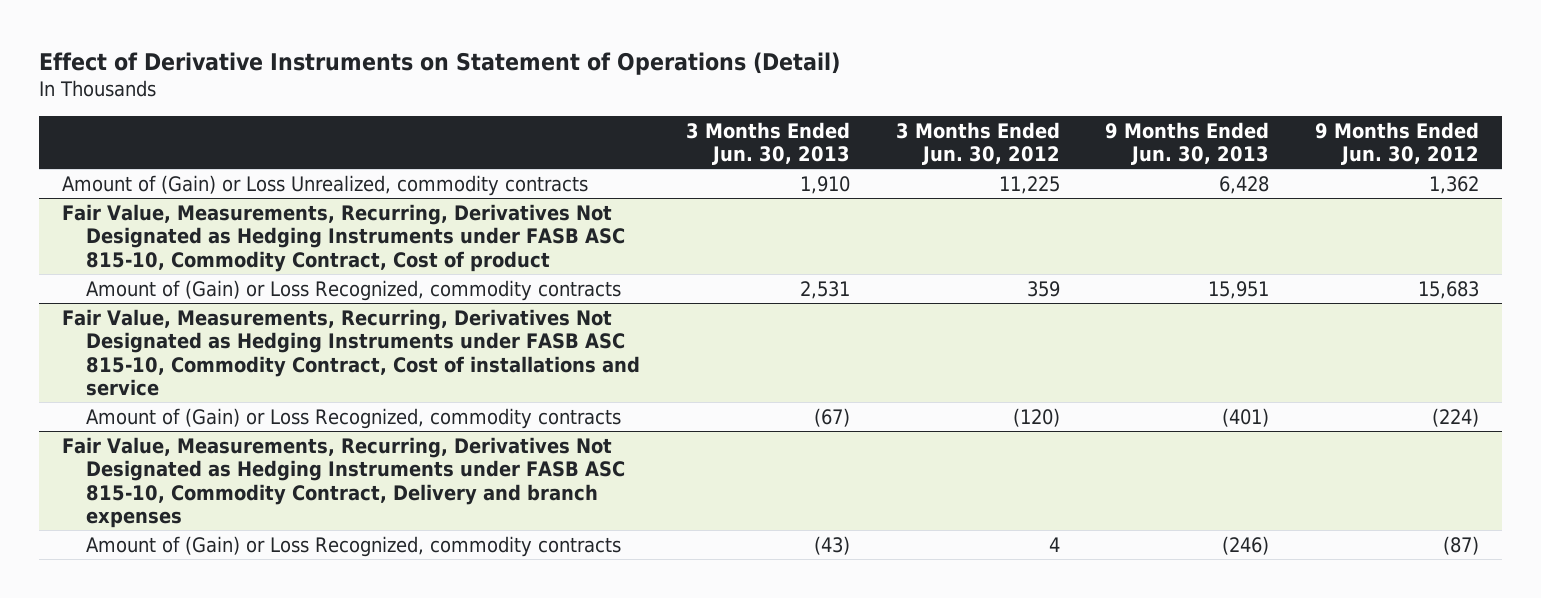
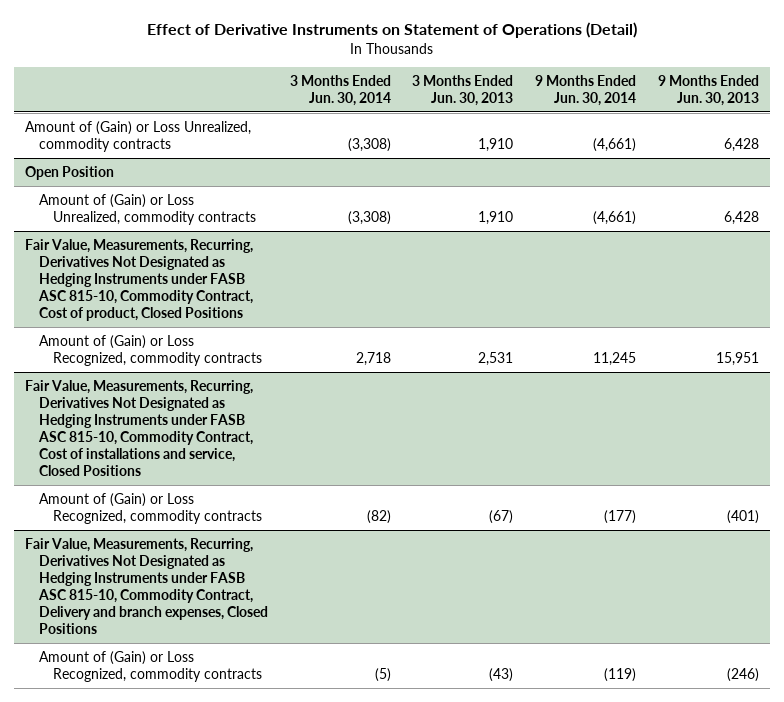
- | 3 Months Ended Jun. 30, 2013 | 3 Months Ended Jun. 30, 2012 | 9 Months Ended Jun. 30, 2013 | 9 Months Ended Jun. 30, 2012
+ | 3 Months Ended Jun. 30, 2014 | 3 Months Ended Jun. 30, 2013 | 9 Months Ended Jun. 30, 2014 | 9 Months Ended Jun. 30, 2013
- Fair Value, Measurements, Recurring, Derivatives Not Designated as Hedging Instruments under FASB ASC 815-10, Commodity Contract, Cost of product
+ Open Position
+ Amount of (Gain) or Loss Unrealized, commodity contracts | (3,308) | 1,910 | (4,661) | 6,428
+ Fair Value, Measurements, Recurring, Derivatives Not Designated as Hedging Instruments under FASB ASC 815-10, Commodity Contract, Cost of product, Closed Positions
- Fair Value, Measurements, Recurring, Derivatives Not Designated as Hedging Instruments under FASB ASC 815-10, Commodity Contract, Cost of installations and service
+ Fair Value, Measurements, Recurring, Derivatives Not Designated as Hedging Instruments under FASB ASC 815-10, Commodity Contract, Cost of installations and service, Closed Positions
- Fair Value, Measurements, Recurring, Derivatives Not Designated as Hedging Instruments under FASB ASC 815-10, Commodity Contract, Delivery and branch expenses
+ Fair Value, Measurements, Recurring, Derivatives Not Designated as Hedging Instruments under FASB ASC 815-10, Commodity Contract, Delivery and branch expenses, Closed Positions

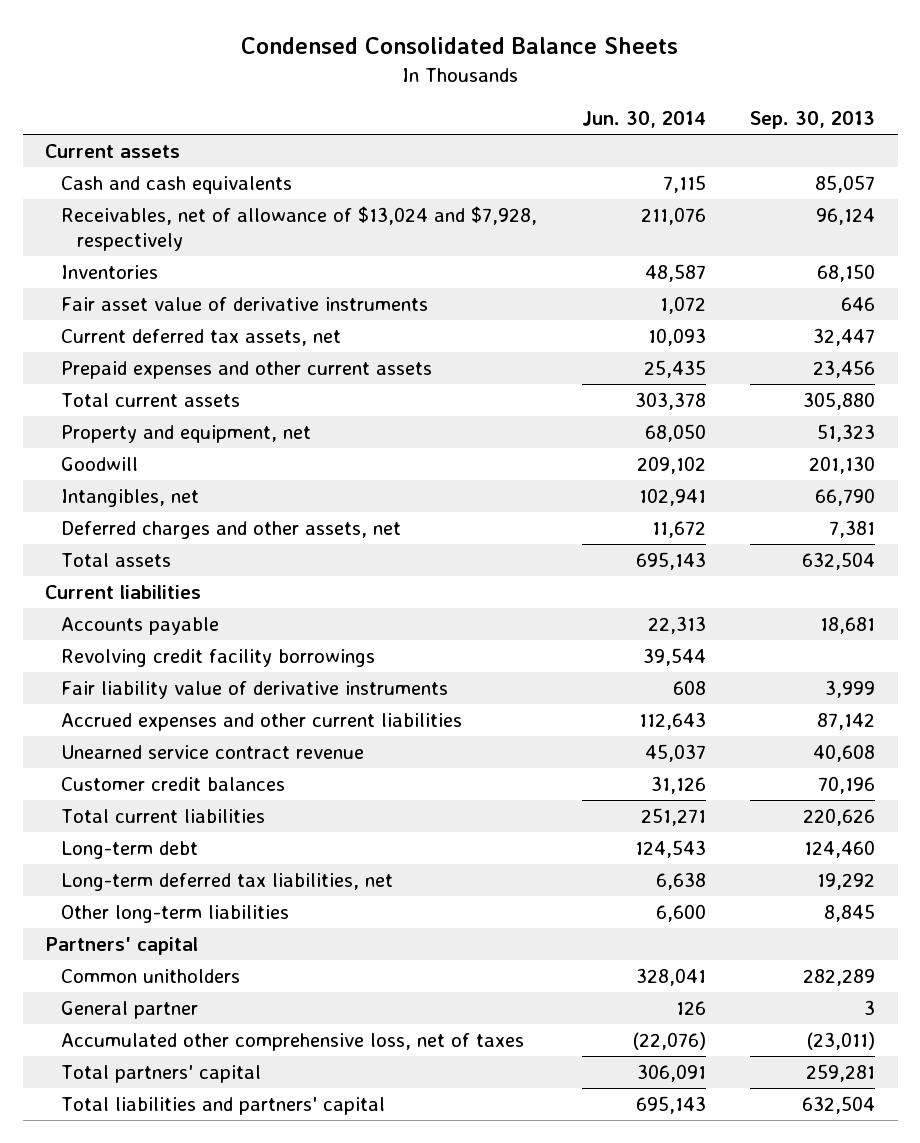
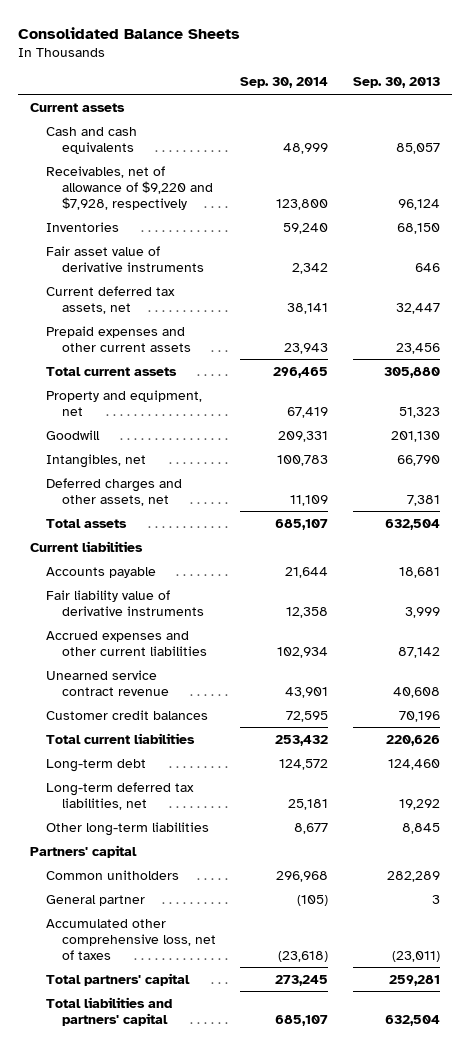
- Condensed Consolidated Balance Sheets
+ Consolidated Balance Sheets
- | Jun. 30, 2014 | Sep. 30, 2013
+ | Sep. 30, 2014 | Sep. 30, 2013
- Receivables, net of allowance of $13,024 and $7,928, respectively | 211,076 | 96,124
+ Receivables, net of allowance of $9,220 and $7,928, respectively | 123,800 | 96,124
- Revolving credit facility borrowings | 39,544 |

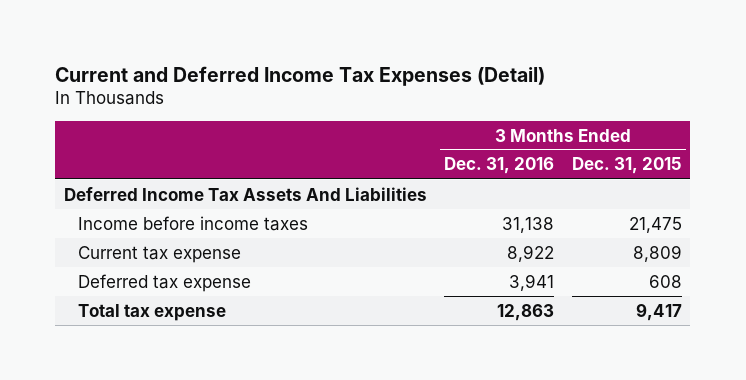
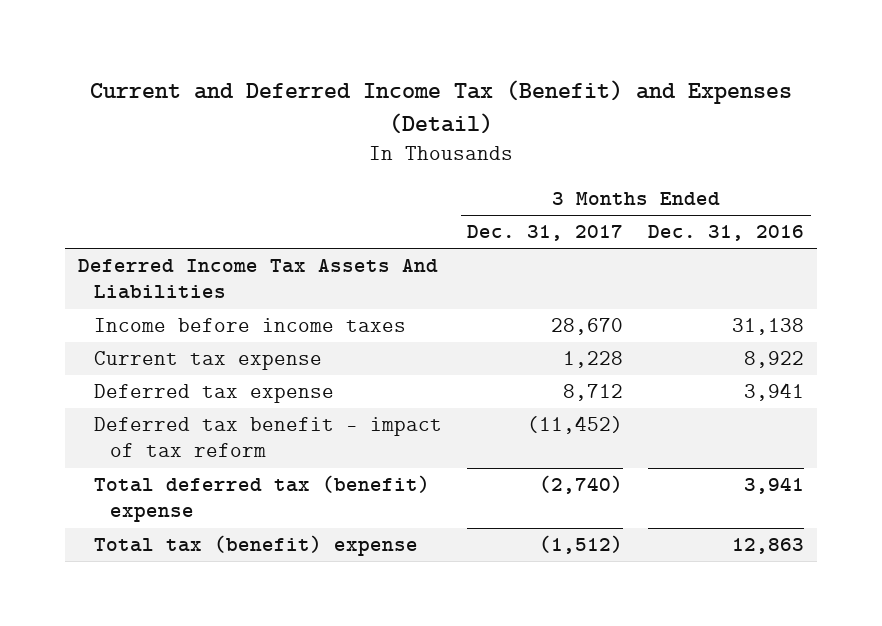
- Current and Deferred Income Tax Expenses (Detail)
+ Current and Deferred Income Tax (Benefit) and Expenses (Detail)
- | 3 Months Ended Dec. 31, 2016 | 3 Months Ended Dec. 31, 2015
+ | 3 Months Ended Dec. 31, 2017 | 3 Months Ended Dec. 31, 2016
- Total tax expense | 12,863 | 9,417
+ Deferred tax benefit - impact of tax reform | (11,452) |
+ Total deferred tax (benefit) expense | (2,740) | 3,941
+ Total tax (benefit) expense | (1,512) | 12,863

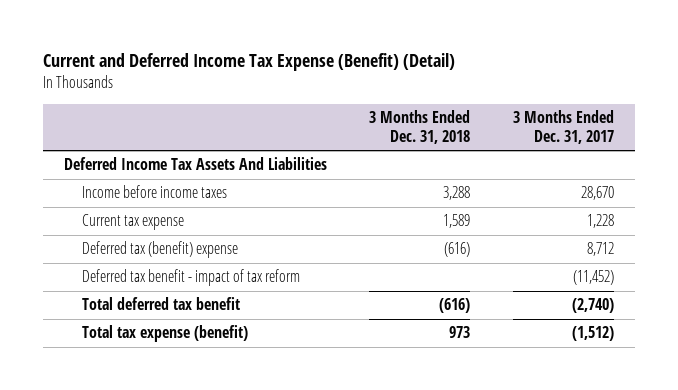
- Current and Deferred Income Tax (Benefit) and Expenses (Detail)
+ Current and Deferred Income Tax Expense (Benefit) (Detail)
- | 3 Months Ended Dec. 31, 2017 | 3 Months Ended Dec. 31, 2016
+ | 3 Months Ended Dec. 31, 2018 | 3 Months Ended Dec. 31, 2017
- Deferred tax expense | 8,712 | 3,941
+ Deferred tax (benefit) expense | (616) | 8,712
- Total deferred tax (benefit) expense | (2,740) | 3,941
- Total tax (benefit) expense | (1,512) | 12,863
+ Total deferred tax benefit | (616) | (2,740)
+ Total tax expense (benefit) | 973 | (1,512)

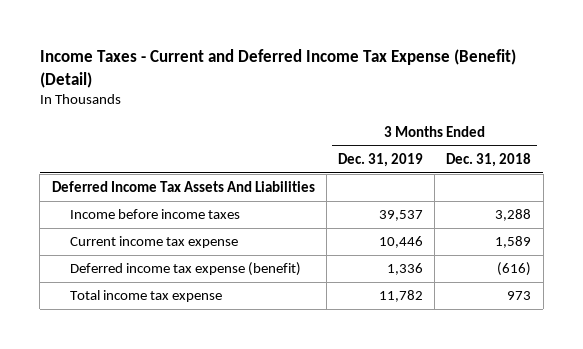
- Current and Deferred Income Tax Expense (Benefit) (Detail)
+ Income Taxes - Current and Deferred Income Tax Expense (Benefit) (Detail)
- | 3 Months Ended Dec. 31, 2018 | 3 Months Ended Dec. 31, 2017
+ | 3 Months Ended Dec. 31, 2019 | 3 Months Ended Dec. 31, 2018
- Current tax expense | 1,589 | 1,228
- Deferred tax (benefit) expense | (616) | 8,712
- Deferred tax benefit - impact of tax reform | | (11,452)
- Total deferred tax benefit | (616) | (2,740)
- Total tax expense (benefit) | 973 | (1,512)
+ Current income tax expense | 10,446 | 1,589
+ Deferred income tax expense (benefit) | 1,336 | (616)
+ Total income tax expense | 11,782 | 973

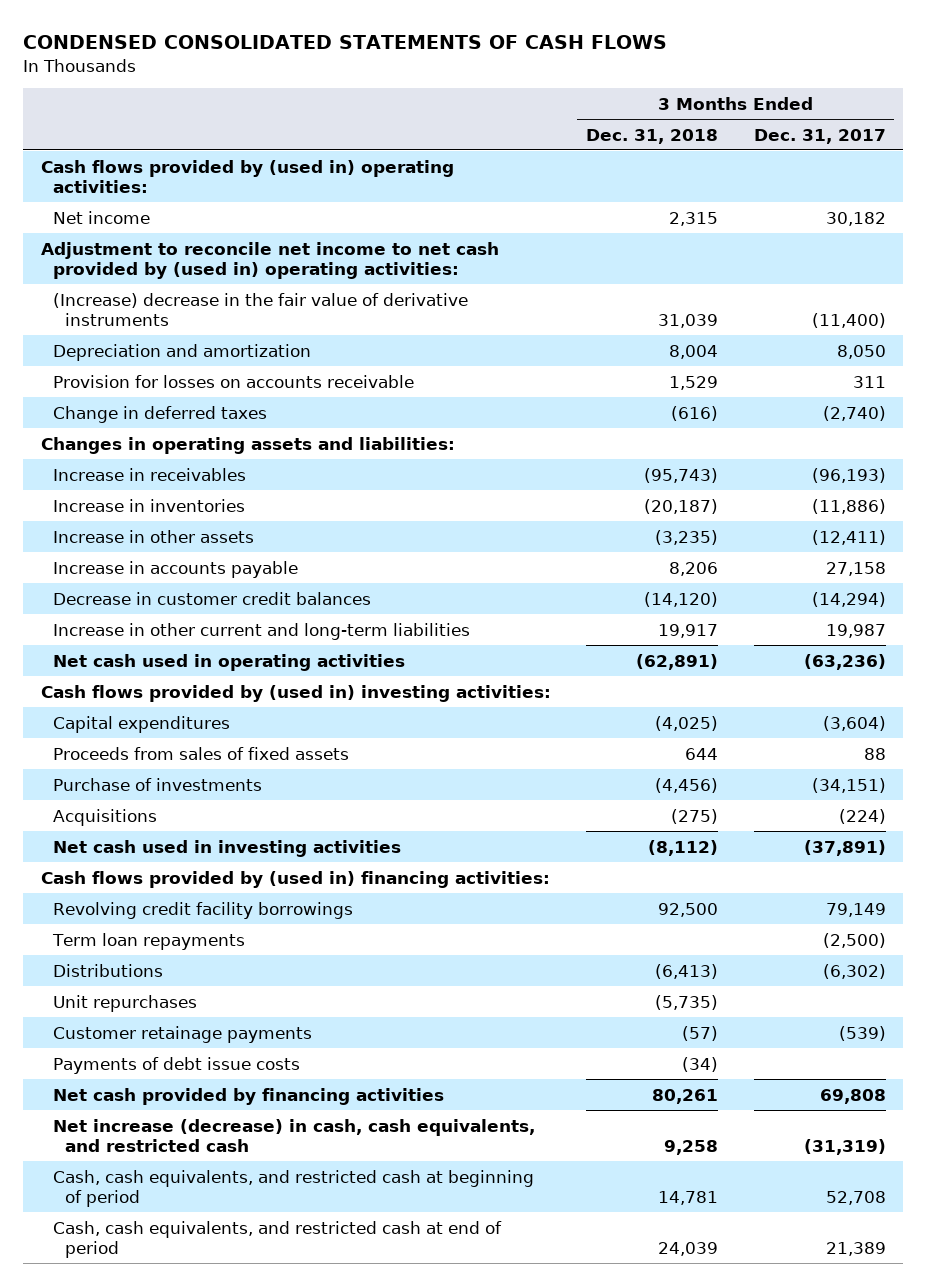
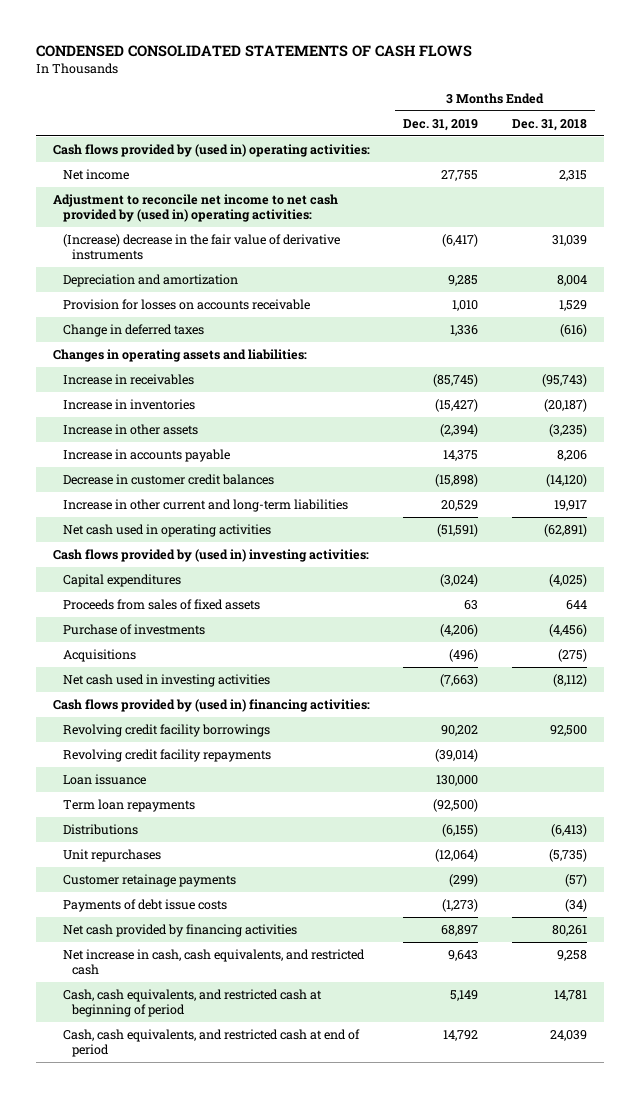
- | 3 Months Ended Dec. 31, 2018 | 3 Months Ended Dec. 31, 2017
+ | 3 Months Ended Dec. 31, 2019 | 3 Months Ended Dec. 31, 2018
+ Revolving credit facility repayments | (39,014) |
+ Loan issuance | 130,000 |
- Net increase (decrease) in cash, cash equivalents, and restricted cash | 9,258 | (31,319)
+ Net increase in cash, cash equivalents, and restricted cash | 9,643 | 9,258

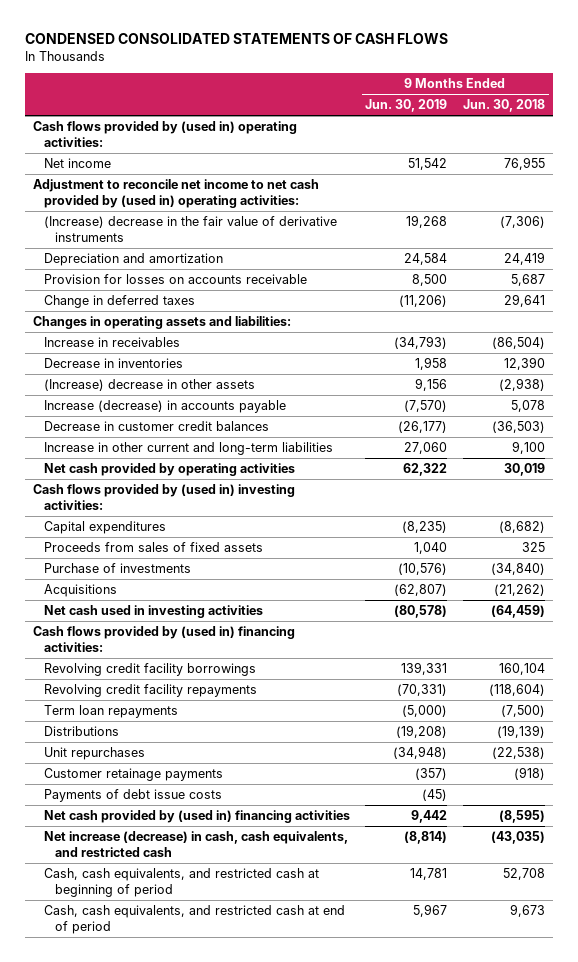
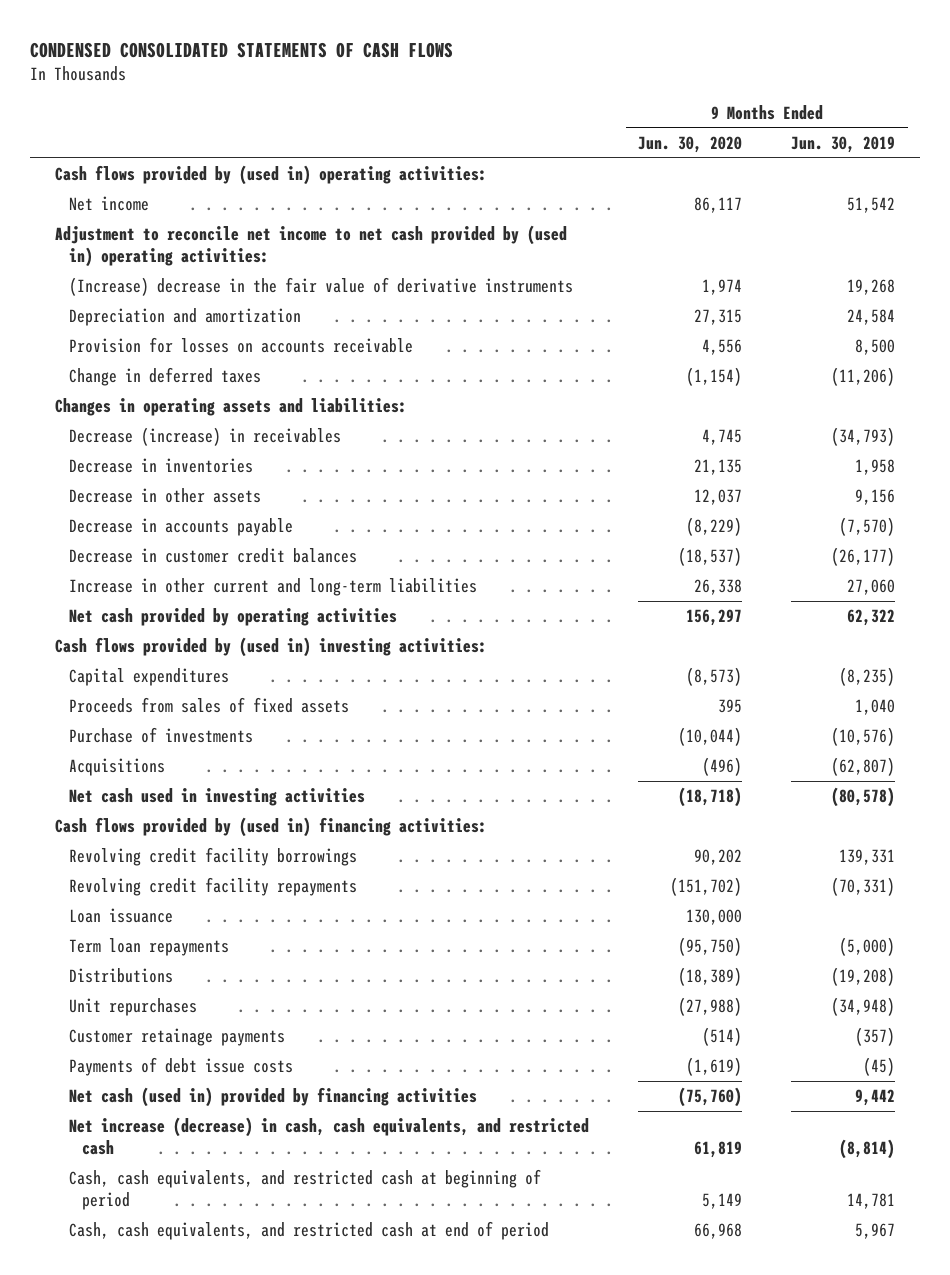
- | 9 Months Ended Jun. 30, 2019 | 9 Months Ended Jun. 30, 2018
+ | 9 Months Ended Jun. 30, 2020 | 9 Months Ended Jun. 30, 2019
- Increase in receivables | (34,793) | (86,504)
+ Decrease (increase) in receivables | 4,745 | (34,793)
- (Increase) decrease in other assets | 9,156 | (2,938)
- Increase (decrease) in accounts payable | (7,570) | 5,078
+ Decrease in other assets | 12,037 | 9,156
+ Decrease in accounts payable | (8,229) | (7,570)
+ Loan issuance | 130,000 |
- Net cash provided by (used in) financing activities | 9,442 | (8,595)
+ Net cash (used in) provided by financing activities | (75,760) | 9,442

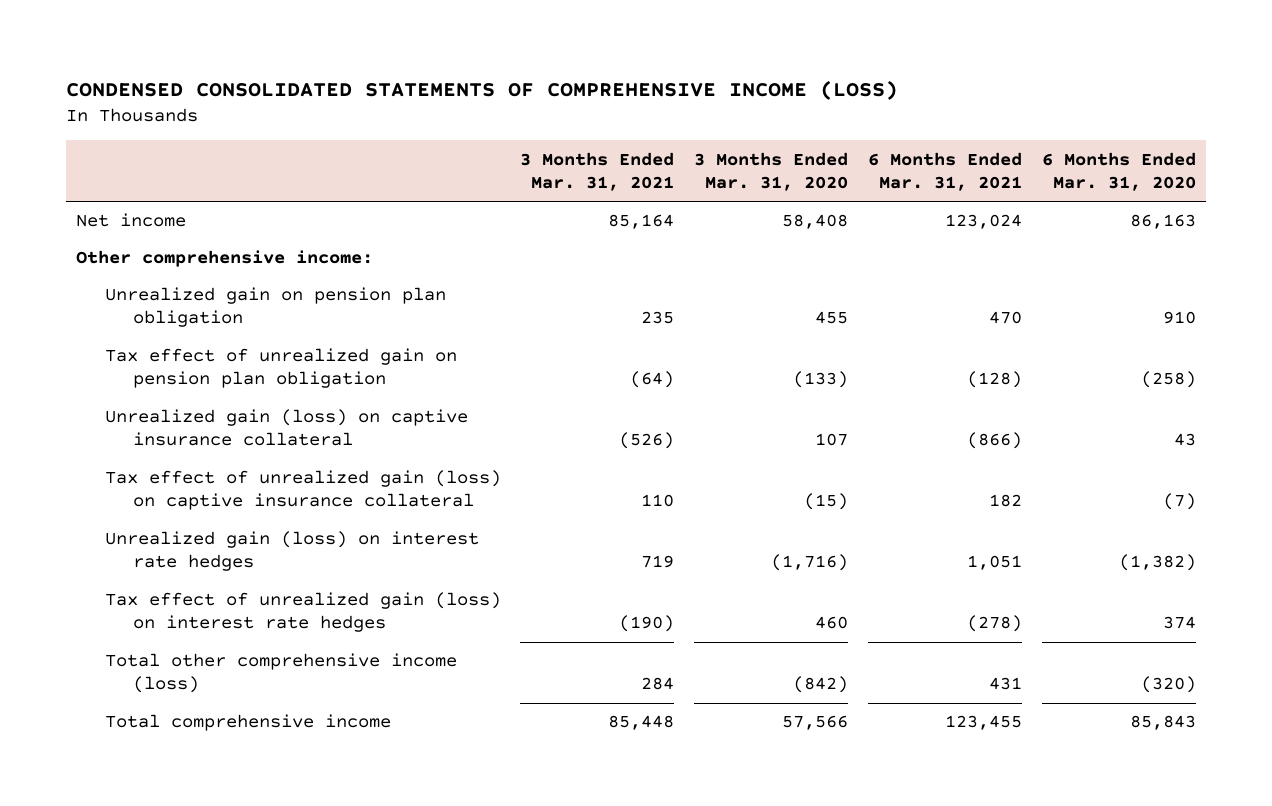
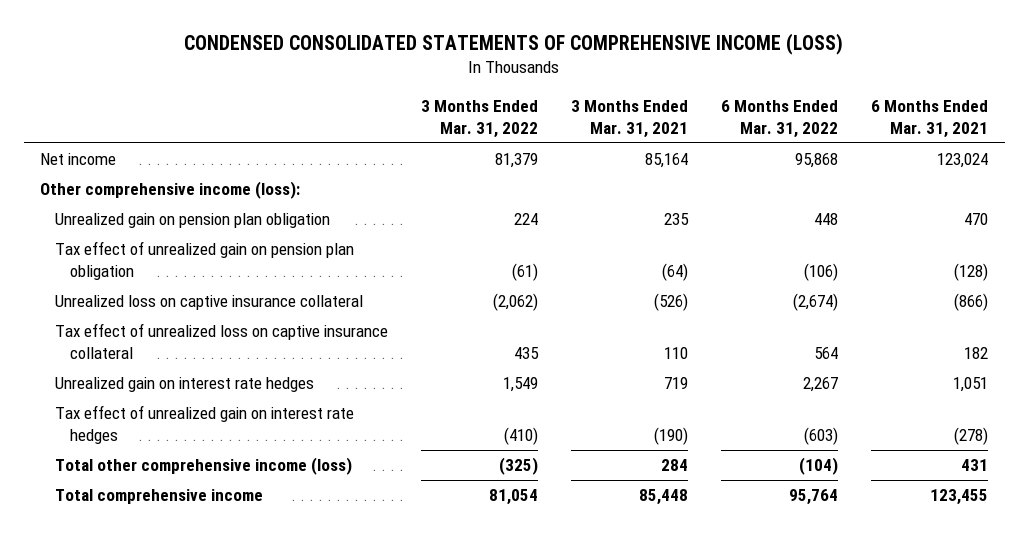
- | 3 Months Ended Mar. 31, 2021 | 3 Months Ended Mar. 31, 2020 | 6 Months Ended Mar. 31, 2021 | 6 Months Ended Mar. 31, 2020
+ | 3 Months Ended Mar. 31, 2022 | 3 Months Ended Mar. 31, 2021 | 6 Months Ended Mar. 31, 2022 | 6 Months Ended Mar. 31, 2021
- Other comprehensive income:
+ Other comprehensive income (loss):
- Unrealized gain (loss) on captive insurance collateral | (526) | 107 | (866) | 43
- Tax effect of unrealized gain (loss) on captive insurance collateral | 110 | (15) | 182 | (7)
- Unrealized gain (loss) on interest rate hedges | 719 | (1,716) | 1,051 | (1,382)
- Tax effect of unrealized gain (loss) on interest rate hedges | (190) | 460 | (278) | 374
+ Unrealized loss on captive insurance collateral | (2,062) | (526) | (2,674) | (866)
+ Tax effect of unrealized loss on captive insurance collateral | 435 | 110 | 564 | 182
+ Unrealized gain on interest rate hedges | 1,549 | 719 | 2,267 | 1,051
+ Tax effect of unrealized gain on interest rate hedges | (410) | (190) | (603) | (278)

